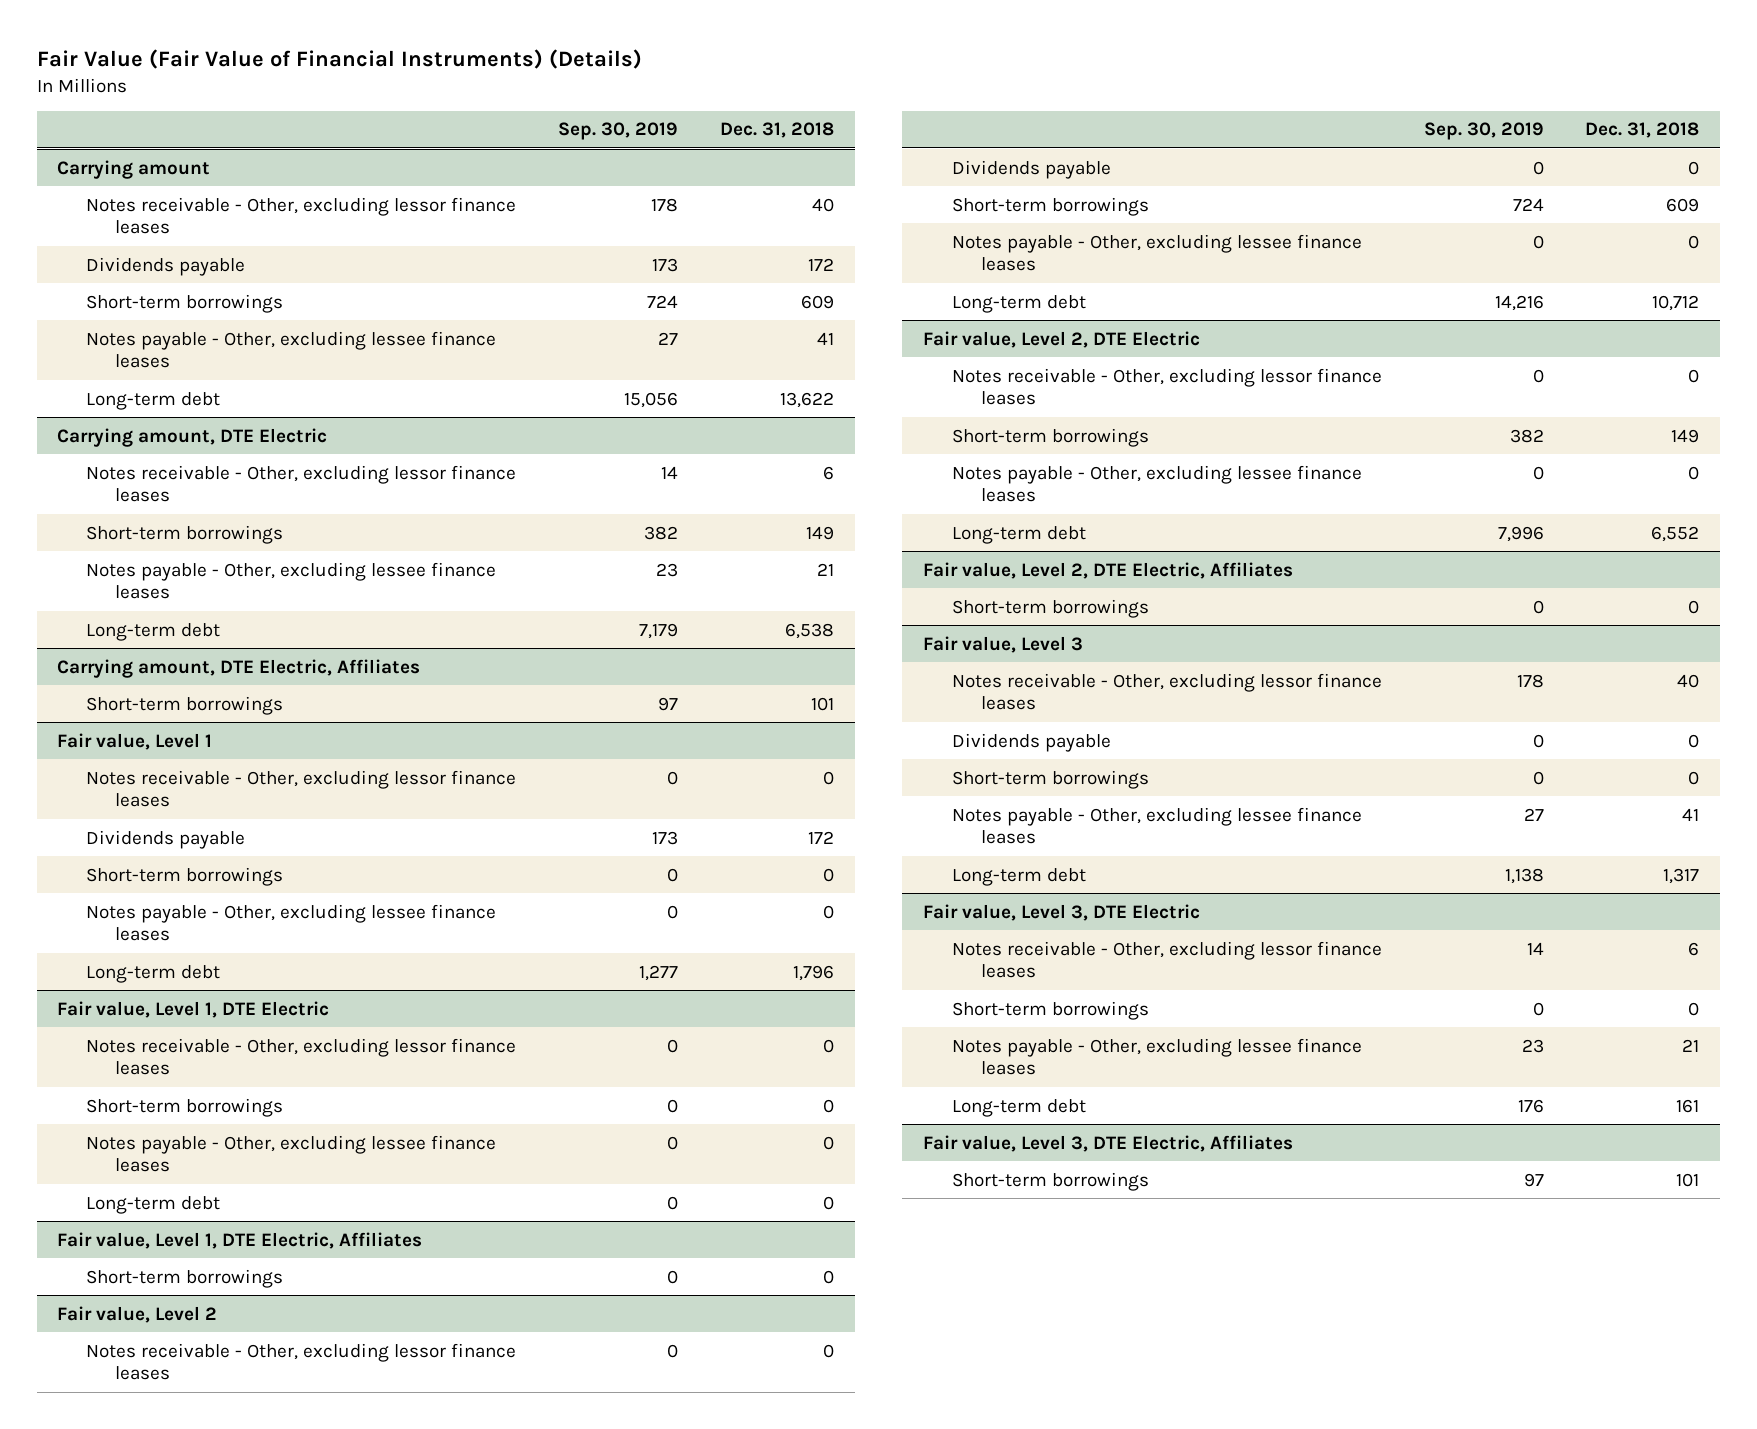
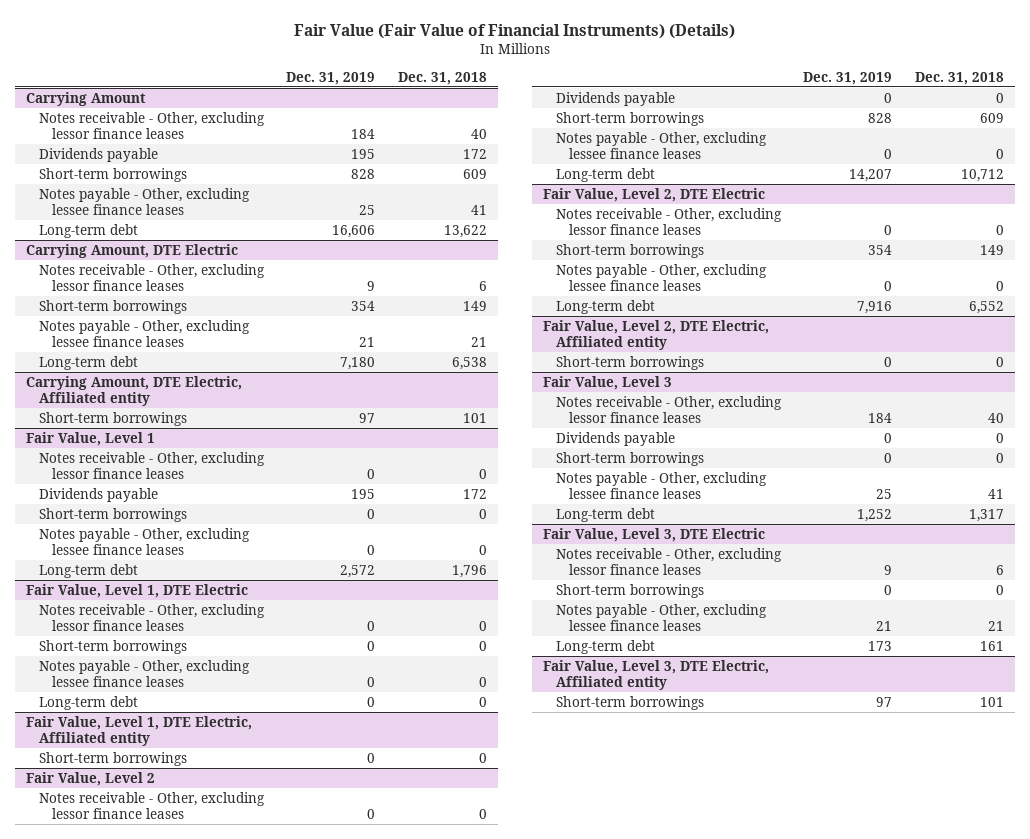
- | Sep. 30, 2019 | Dec. 31, 2018
+ | Dec. 31, 2019 | Dec. 31, 2018
- Carrying amount
+ Carrying Amount
- Carrying amount, DTE Electric
+ Carrying Amount, DTE Electric
- Carrying amount, DTE Electric, Affiliates
+ Carrying Amount, DTE Electric, Affiliated entity
- Fair value, Level 1
+ Fair Value, Level 1
- Fair value, Level 1, DTE Electric
+ Fair Value, Level 1, DTE Electric
- Fair value, Level 1, DTE Electric, Affiliates
+ Fair Value, Level 1, DTE Electric, Affiliated entity
- Fair value, Level 2
+ Fair Value, Level 2
- Fair value, Level 2, DTE Electric
+ Fair Value, Level 2, DTE Electric
- Fair value, Level 2, DTE Electric, Affiliates
+ Fair Value, Level 2, DTE Electric, Affiliated entity
- Fair value, Level 3
+ Fair Value, Level 3
- Fair value, Level 3, DTE Electric
+ Fair Value, Level 3, DTE Electric
- Fair value, Level 3, DTE Electric, Affiliates
+ Fair Value, Level 3, DTE Electric, Affiliated entity

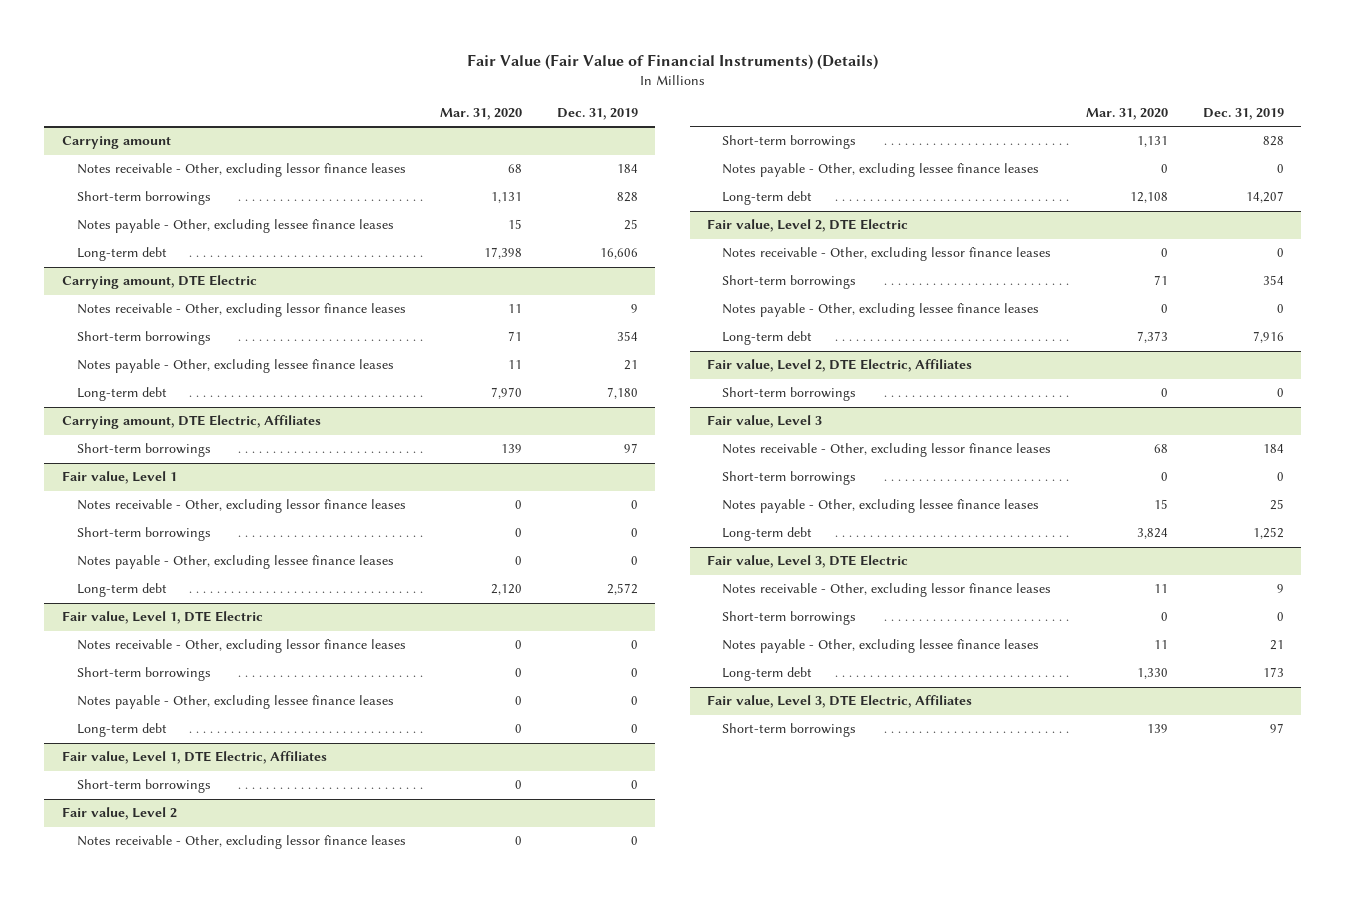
- | Dec. 31, 2019 | Dec. 31, 2018
+ | Mar. 31, 2020 | Dec. 31, 2019
- Carrying Amount
+ Carrying amount
- Dividends payable | 195 | 172
- Carrying Amount, DTE Electric
+ Carrying amount, DTE Electric
- Carrying Amount, DTE Electric, Affiliated entity
+ Carrying amount, DTE Electric, Affiliates
- Fair Value, Level 1
+ Fair value, Level 1
- Dividends payable | 195 | 172
- Fair Value, Level 1, DTE Electric
+ Fair value, Level 1, DTE Electric
- Fair Value, Level 1, DTE Electric, Affiliated entity
+ Fair value, Level 1, DTE Electric, Affiliates
- Fair Value, Level 2
+ Fair value, Level 2
- Dividends payable | 0 | 0
- Fair Value, Level 2, DTE Electric
+ Fair value, Level 2, DTE Electric
- Fair Value, Level 2, DTE Electric, Affiliated entity
+ Fair value, Level 2, DTE Electric, Affiliates
- Fair Value, Level 3
+ Fair value, Level 3
- Dividends payable | 0 | 0
- Fair Value, Level 3, DTE Electric
+ Fair value, Level 3, DTE Electric
- Fair Value, Level 3, DTE Electric, Affiliated entity
+ Fair value, Level 3, DTE Electric, Affiliates

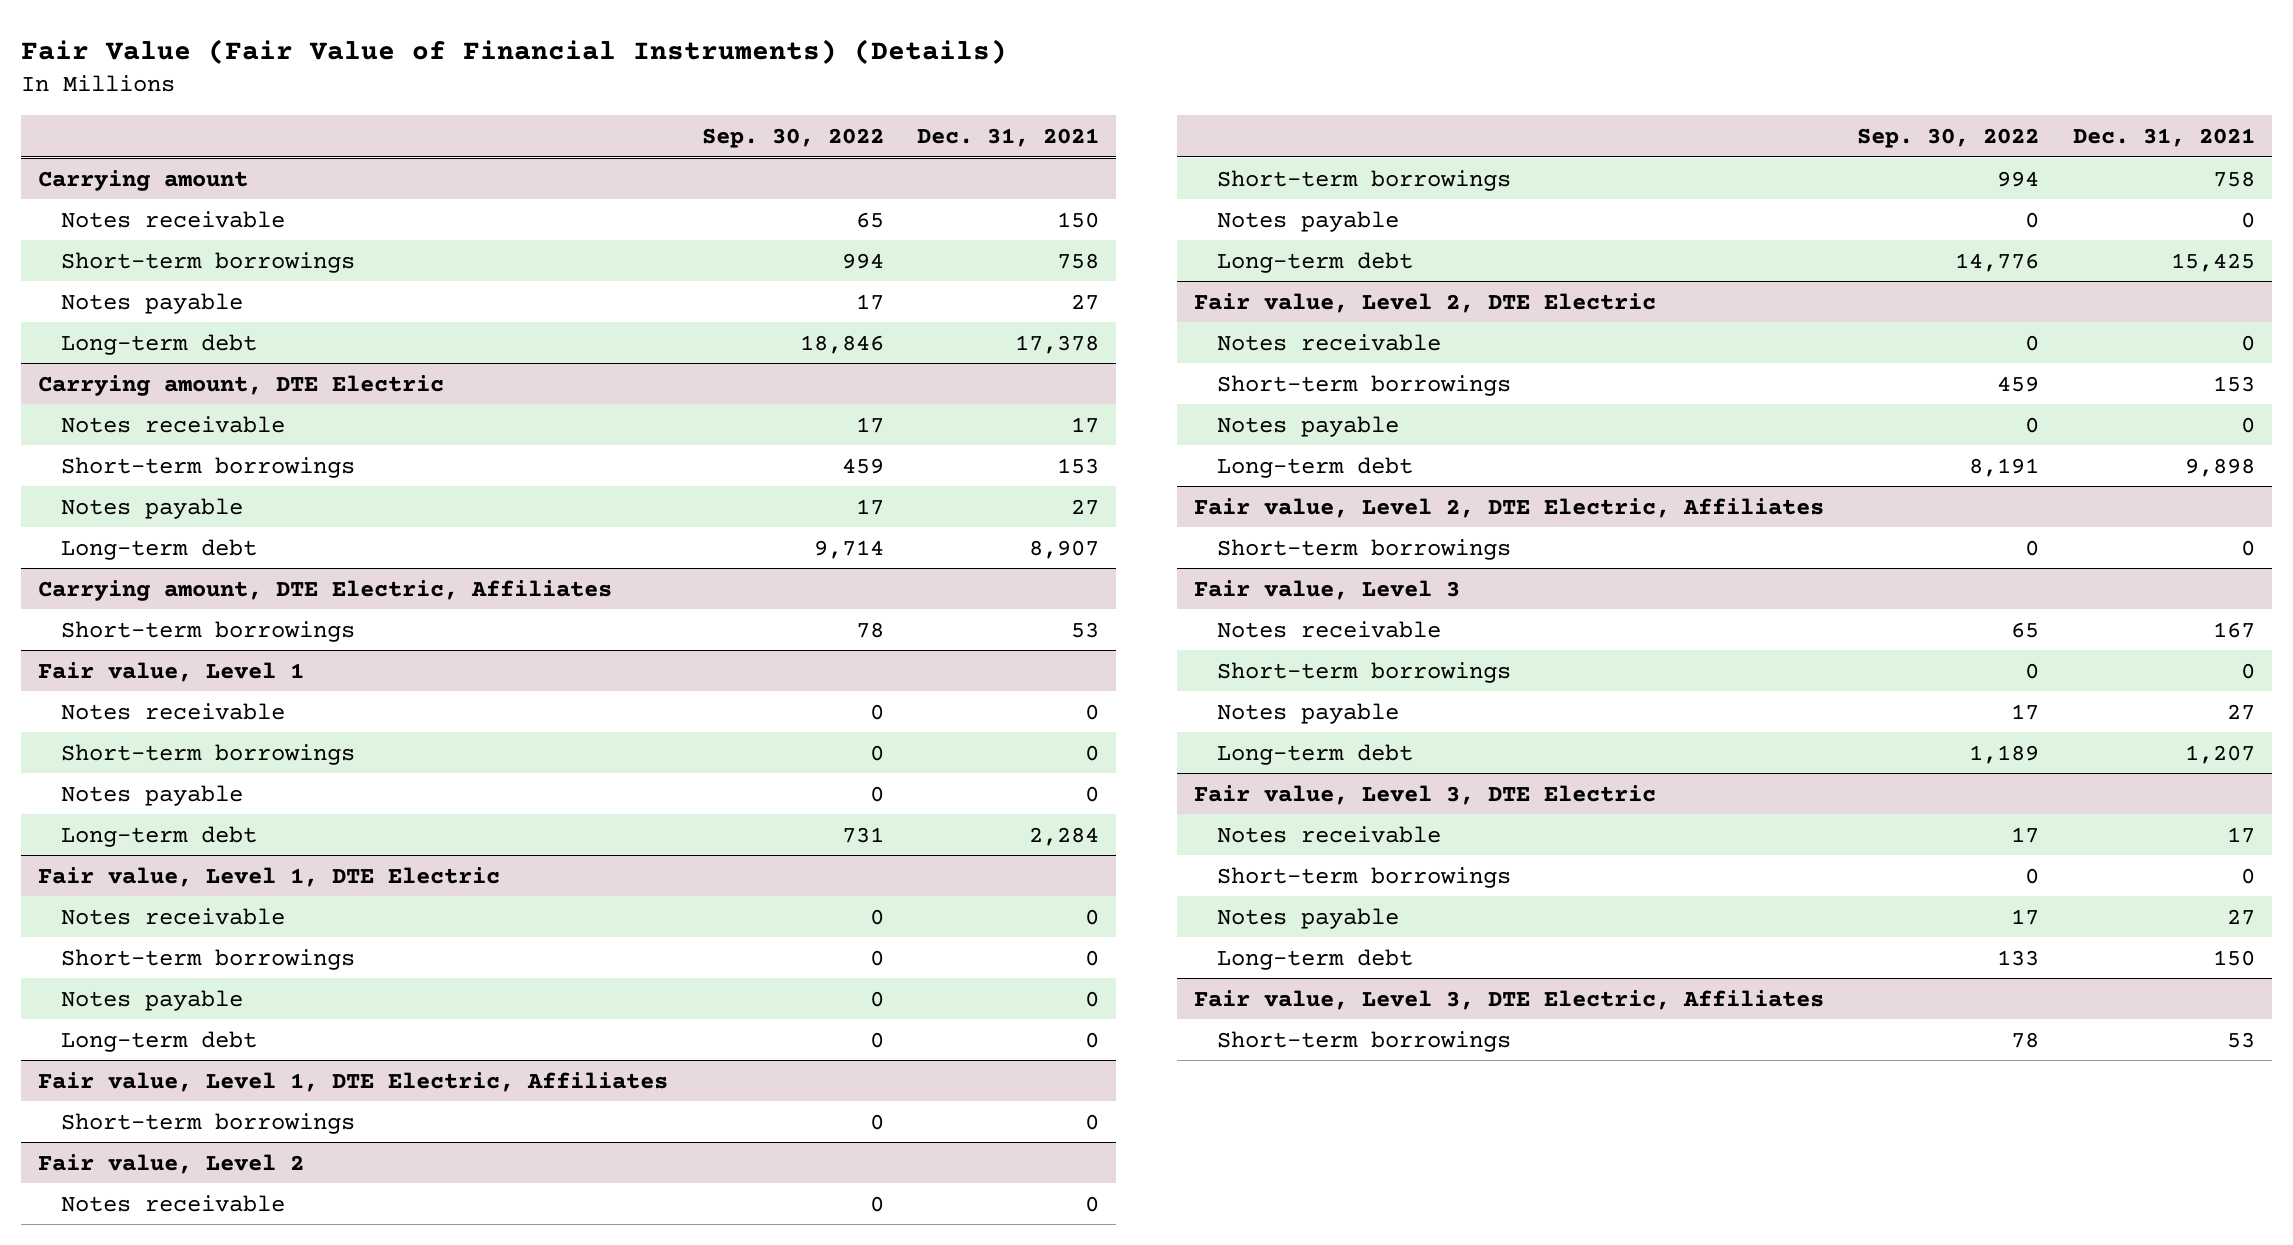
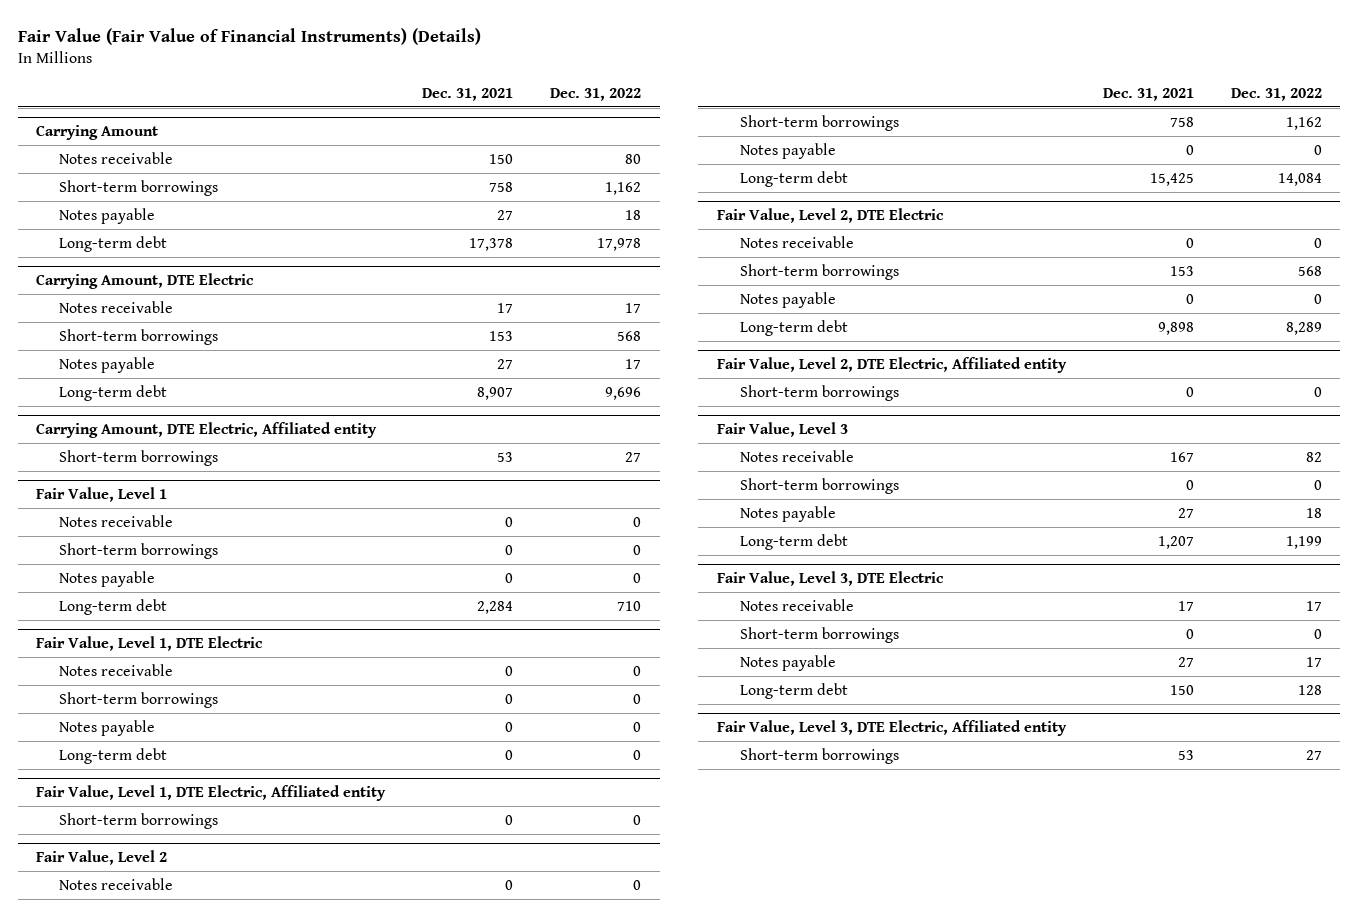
- | Sep. 30, 2022 | Dec. 31, 2021
+ | Dec. 31, 2021 | Dec. 31, 2022
- Carrying amount
+ Carrying Amount
- Carrying amount, DTE Electric
+ Carrying Amount, DTE Electric
- Carrying amount, DTE Electric, Affiliates
+ Carrying Amount, DTE Electric, Affiliated entity
- Fair value, Level 1
+ Fair Value, Level 1
- Fair value, Level 1, DTE Electric
+ Fair Value, Level 1, DTE Electric
- Fair value, Level 1, DTE Electric, Affiliates
+ Fair Value, Level 1, DTE Electric, Affiliated entity
- Fair value, Level 2
+ Fair Value, Level 2
- Fair value, Level 2, DTE Electric
+ Fair Value, Level 2, DTE Electric
- Fair value, Level 2, DTE Electric, Affiliates
+ Fair Value, Level 2, DTE Electric, Affiliated entity
- Fair value, Level 3
+ Fair Value, Level 3
- Fair value, Level 3, DTE Electric
+ Fair Value, Level 3, DTE Electric
- Fair value, Level 3, DTE Electric, Affiliates
+ Fair Value, Level 3, DTE Electric, Affiliated entity

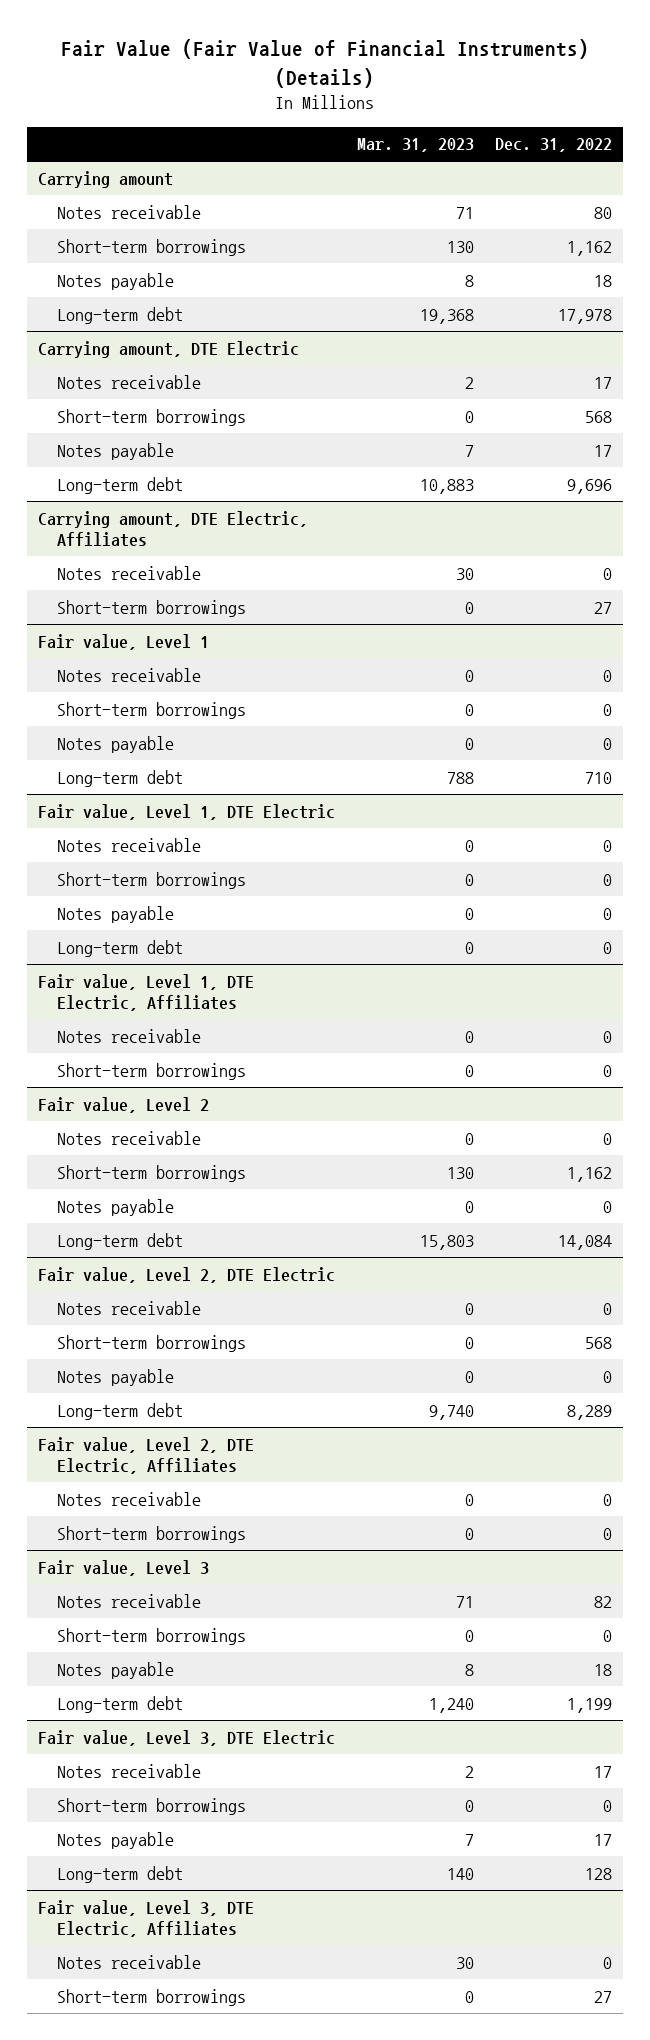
- | Dec. 31, 2021 | Dec. 31, 2022
+ | Mar. 31, 2023 | Dec. 31, 2022
- Carrying Amount
+ Carrying amount
- Carrying Amount, DTE Electric
+ Carrying amount, DTE Electric
- Carrying Amount, DTE Electric, Affiliated entity
+ Carrying amount, DTE Electric, Affiliates
+ Notes receivable | 30 | 0
- Fair Value, Level 1
+ Fair value, Level 1
- Fair Value, Level 1, DTE Electric
+ Fair value, Level 1, DTE Electric
- Fair Value, Level 1, DTE Electric, Affiliated entity
+ Fair value, Level 1, DTE Electric, Affiliates
+ Notes receivable | 0 | 0
- Fair Value, Level 2
+ Fair value, Level 2
- Fair Value, Level 2, DTE Electric
+ Fair value, Level 2, DTE Electric
- Fair Value, Level 2, DTE Electric, Affiliated entity
+ Fair value, Level 2, DTE Electric, Affiliates
+ Notes receivable | 0 | 0
- Fair Value, Level 3
+ Fair value, Level 3
- Fair Value, Level 3, DTE Electric
+ Fair value, Level 3, DTE Electric
- Fair Value, Level 3, DTE Electric, Affiliated entity
+ Fair value, Level 3, DTE Electric, Affiliates
+ Notes receivable | 30 | 0

